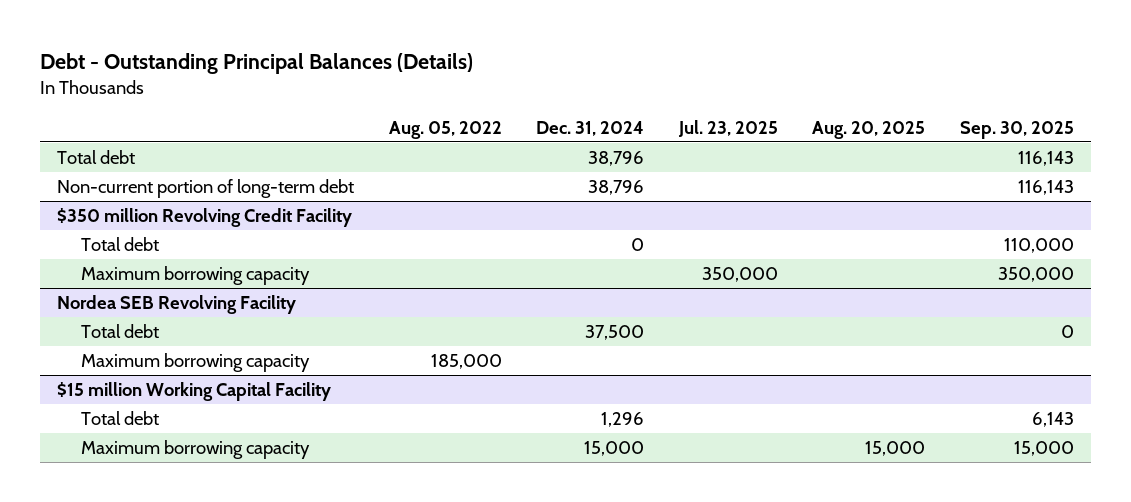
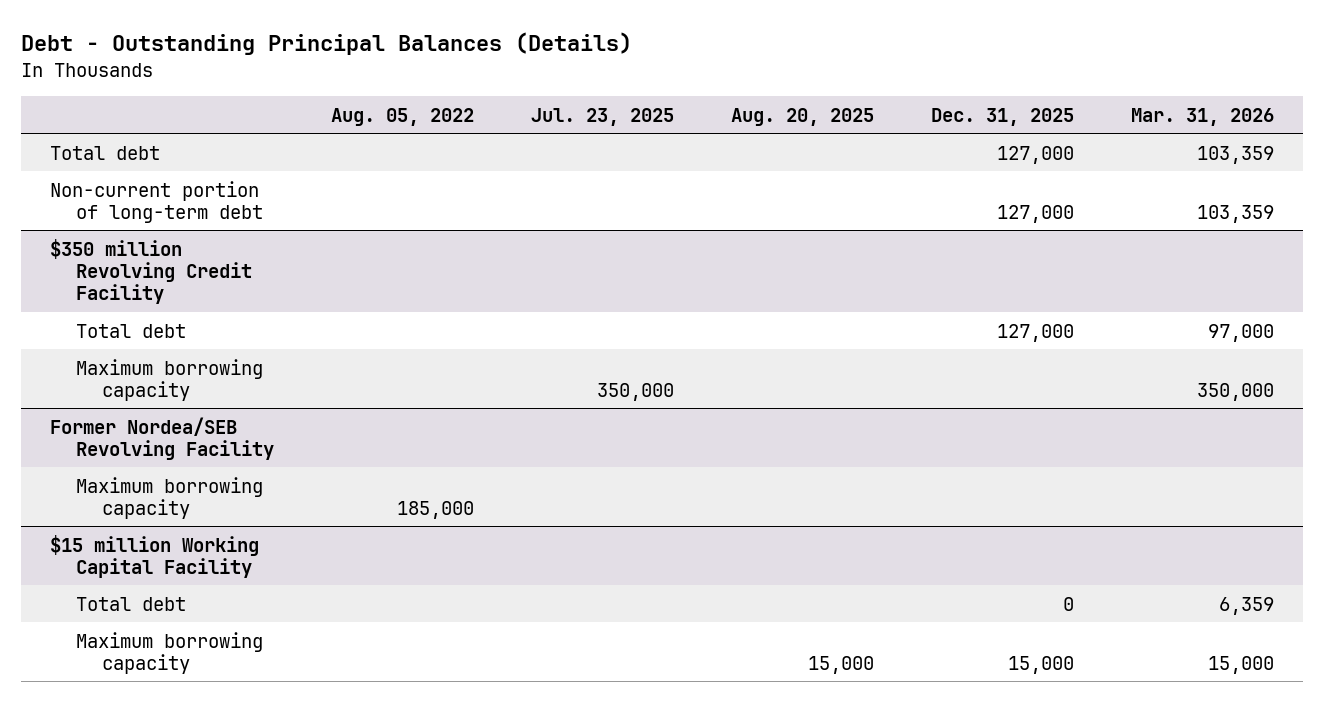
- | Aug. 05, 2022 | Dec. 31, 2024 | Jul. 23, 2025 | Aug. 20, 2025 | Sep. 30, 2025
+ | Aug. 05, 2022 | Jul. 23, 2025 | Aug. 20, 2025 | Dec. 31, 2025 | Mar. 31, 2026
- Nordea SEB Revolving Facility
- Total debt | | 37,500 | | | 0
+ Former Nordea/SEB Revolving Facility

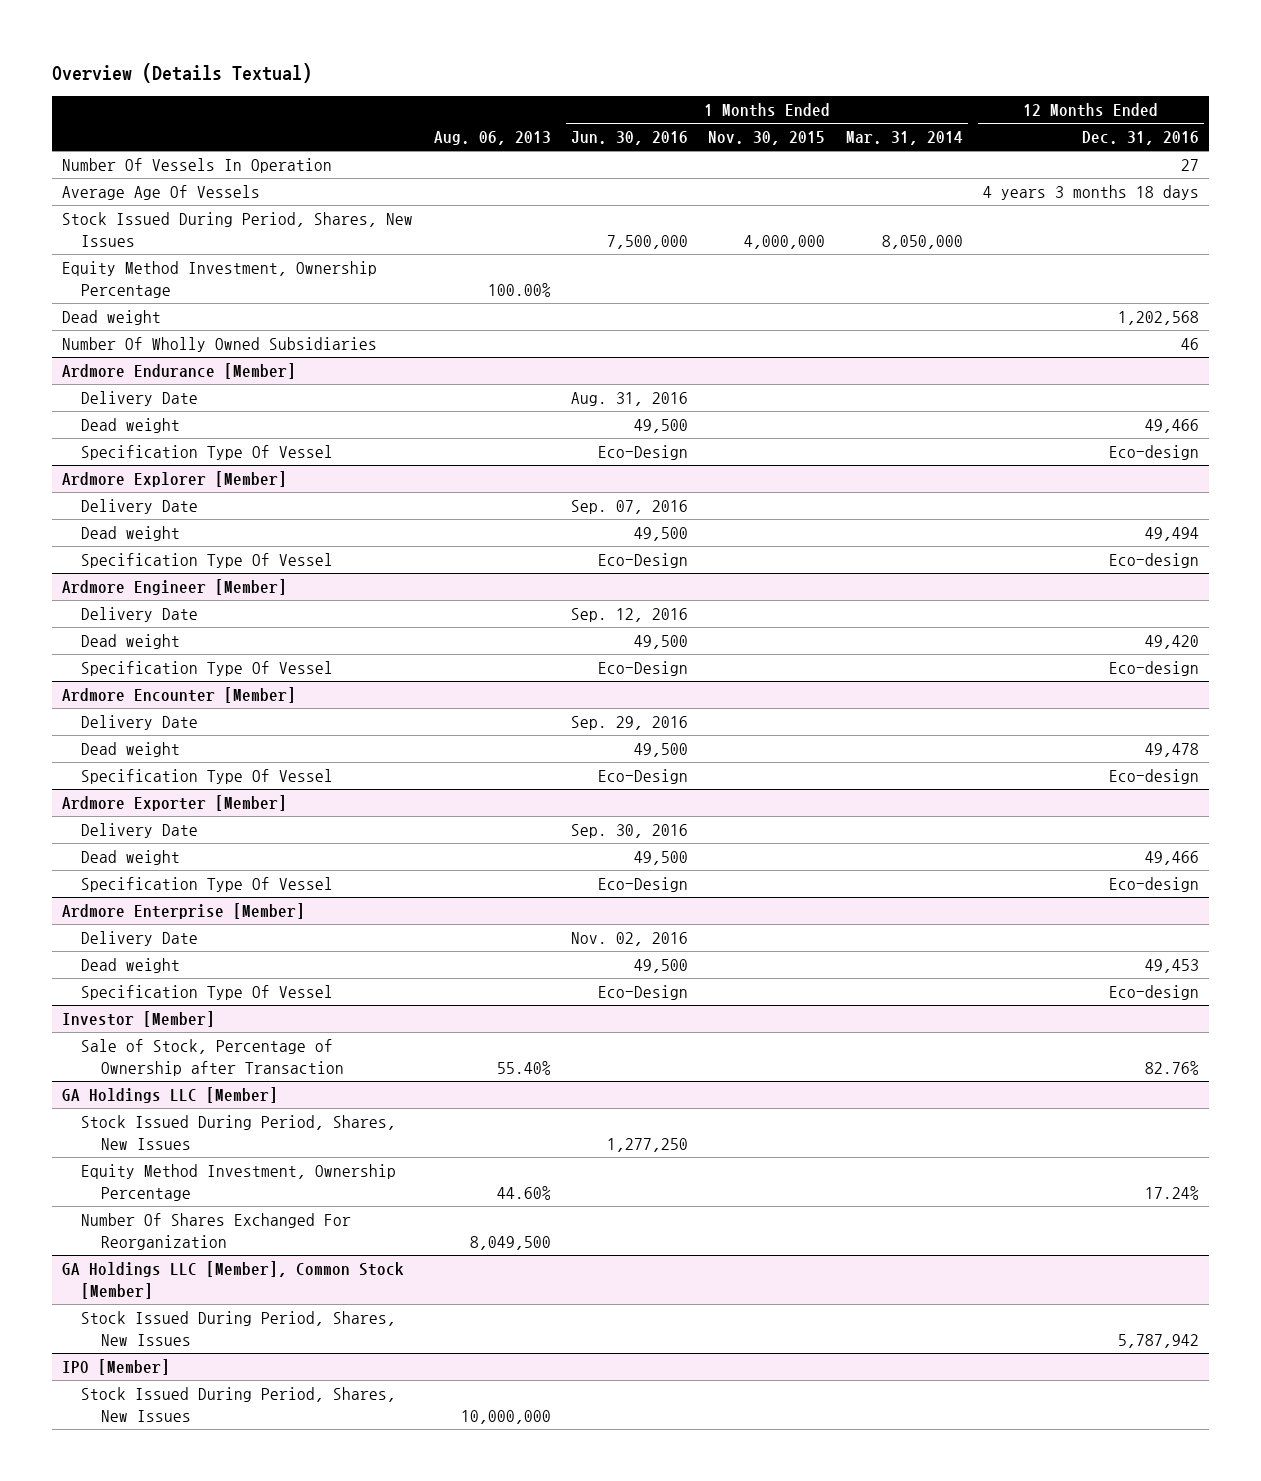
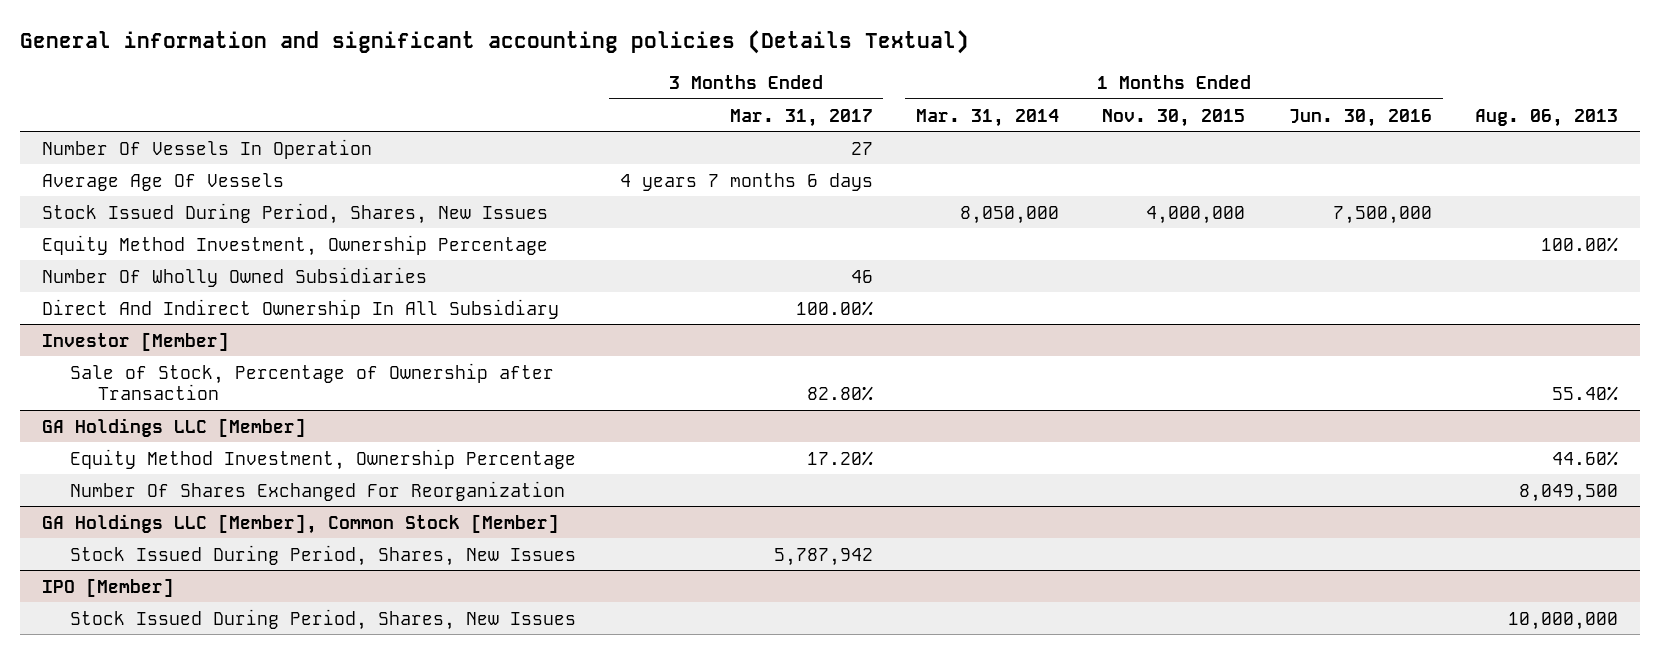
- Overview (Details Textual)
+ General information and significant accounting policies (Details Textual)
- | Aug. 06, 2013 | 1 Months Ended Jun. 30, 2016 | 1 Months Ended Nov. 30, 2015 | 1 Months Ended Mar. 31, 2014 | 12 Months Ended Dec. 31, 2016
+ | 3 Months Ended Mar. 31, 2017 | 1 Months Ended Mar. 31, 2014 | 1 Months Ended Nov. 30, 2015 | 1 Months Ended Jun. 30, 2016 | Aug. 06, 2013
- Dead weight | | | | | 1,202,568
- Ardmore Endurance [Member]
- Delivery Date | | Aug. 31, 2016 | | |
- Dead weight | | 49,500 | | | 49,466
- Specification Type Of Vessel | | Eco-Design | | | Eco-design
- Ardmore Explorer [Member]
- Delivery Date | | Sep. 07, 2016 | | |
- Dead weight | | 49,500 | | | 49,494
- Specification Type Of Vessel | | Eco-Design | | | Eco-design
- Ardmore Engineer [Member]
- Delivery Date | | Sep. 12, 2016 | | |
- Dead weight | | 49,500 | | | 49,420
- Specification Type Of Vessel | | Eco-Design | | | Eco-design
- Ardmore Encounter [Member]
- Delivery Date | | Sep. 29, 2016 | | |
- Dead weight | | 49,500 | | | 49,478
- Specification Type Of Vessel | | Eco-Design | | | Eco-design
- Ardmore Exporter [Member]
- Delivery Date | | Sep. 30, 2016 | | |
- Dead weight | | 49,500 | | | 49,466
- Specification Type Of Vessel | | Eco-Design | | | Eco-design
- Ardmore Enterprise [Member]
- Delivery Date | | Nov. 02, 2016 | | |
- Dead weight | | 49,500 | | | 49,453
- Specification Type Of Vessel | | Eco-Design | | | Eco-design
+ Direct And Indirect Ownership In All Subsidiary | 100.00% | | | |
@ GA Holdings LLC [Member]
- Stock Issued During Period, Shares, New Issues | | 1,277,250 | | |

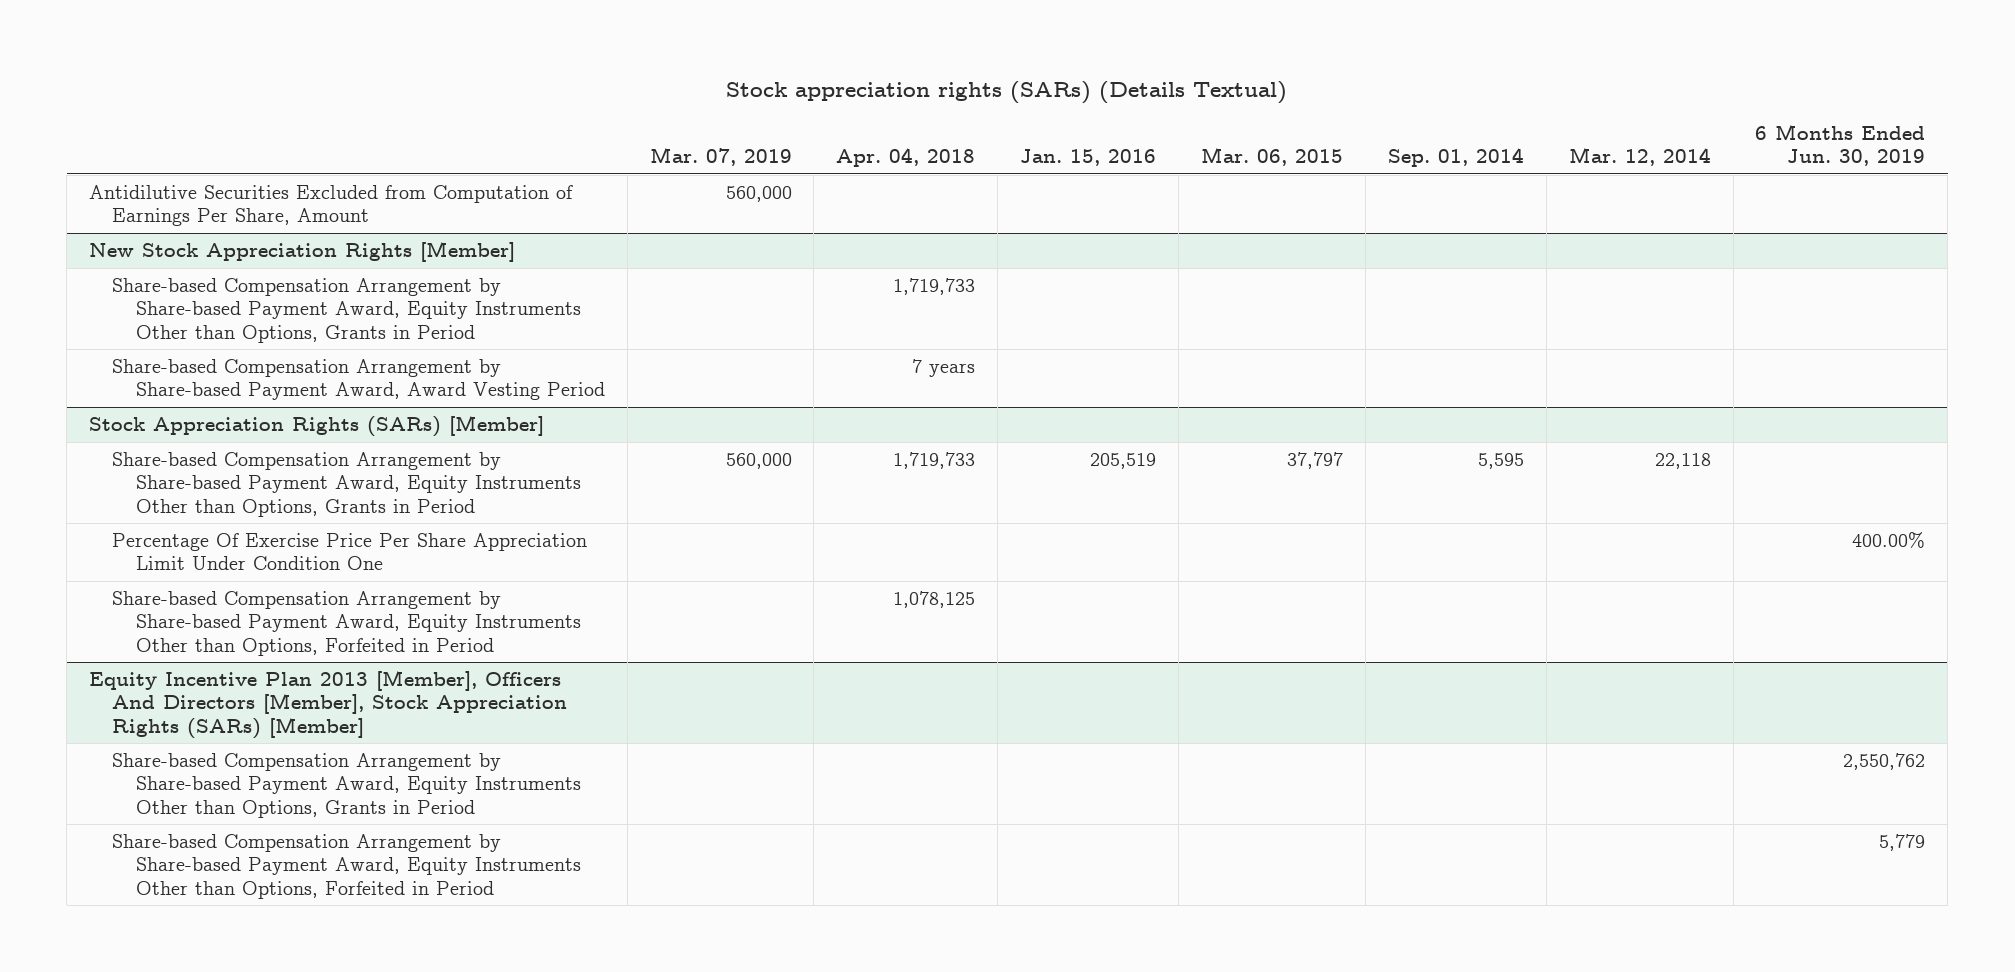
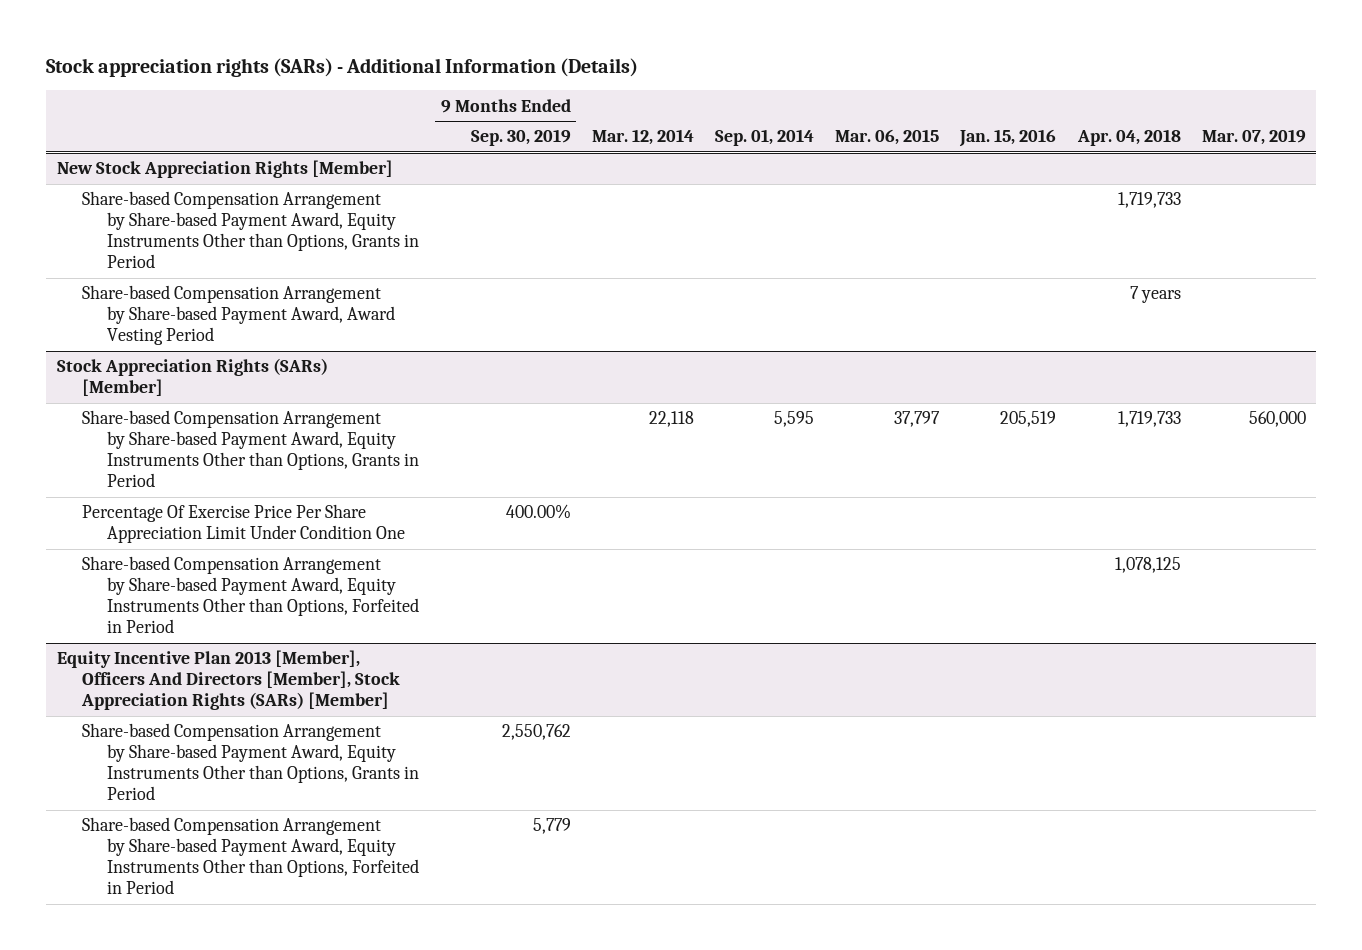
- Stock appreciation rights (SARs) (Details Textual)
+ Stock appreciation rights (SARs) - Additional Information (Details)
- | Mar. 07, 2019 | Apr. 04, 2018 | Jan. 15, 2016 | Mar. 06, 2015 | Sep. 01, 2014 | Mar. 12, 2014 | 6 Months Ended Jun. 30, 2019
+ | 9 Months Ended Sep. 30, 2019 | Mar. 12, 2014 | Sep. 01, 2014 | Mar. 06, 2015 | Jan. 15, 2016 | Apr. 04, 2018 | Mar. 07, 2019
- Antidilutive Securities Excluded from Computation of Earnings Per Share, Amount | 560,000 | | | | | |

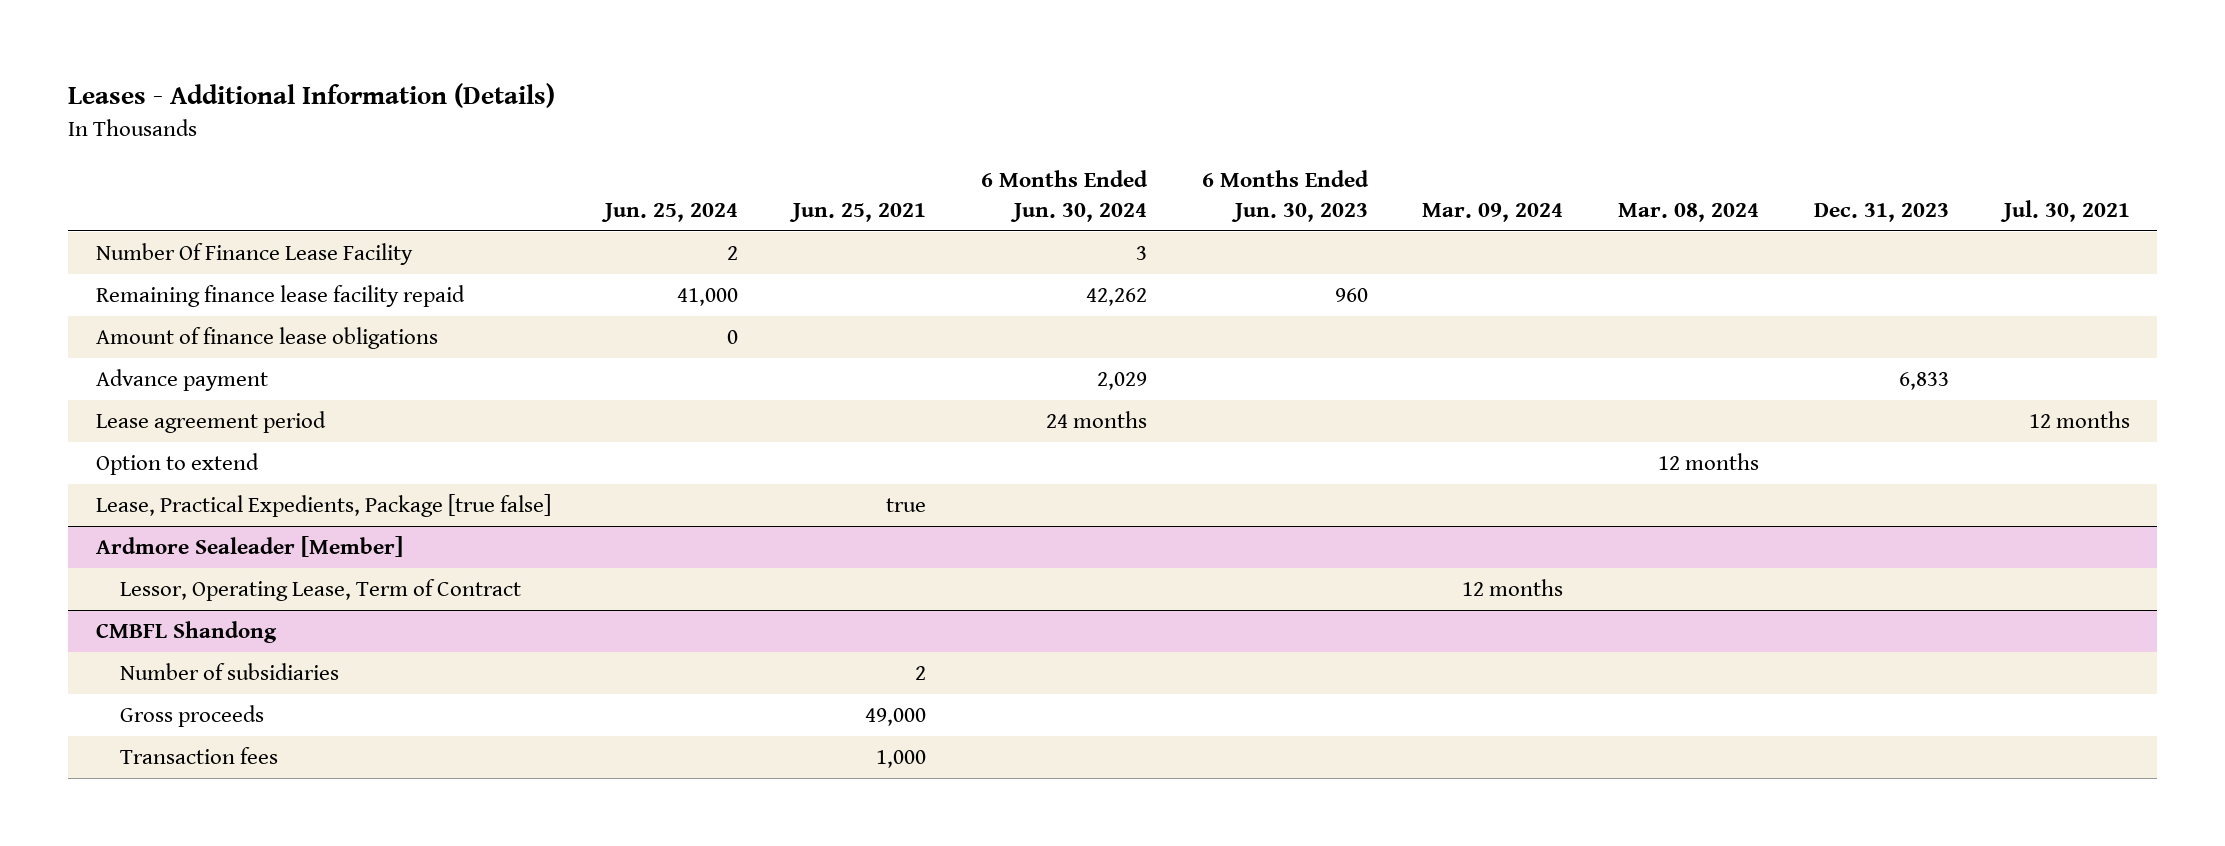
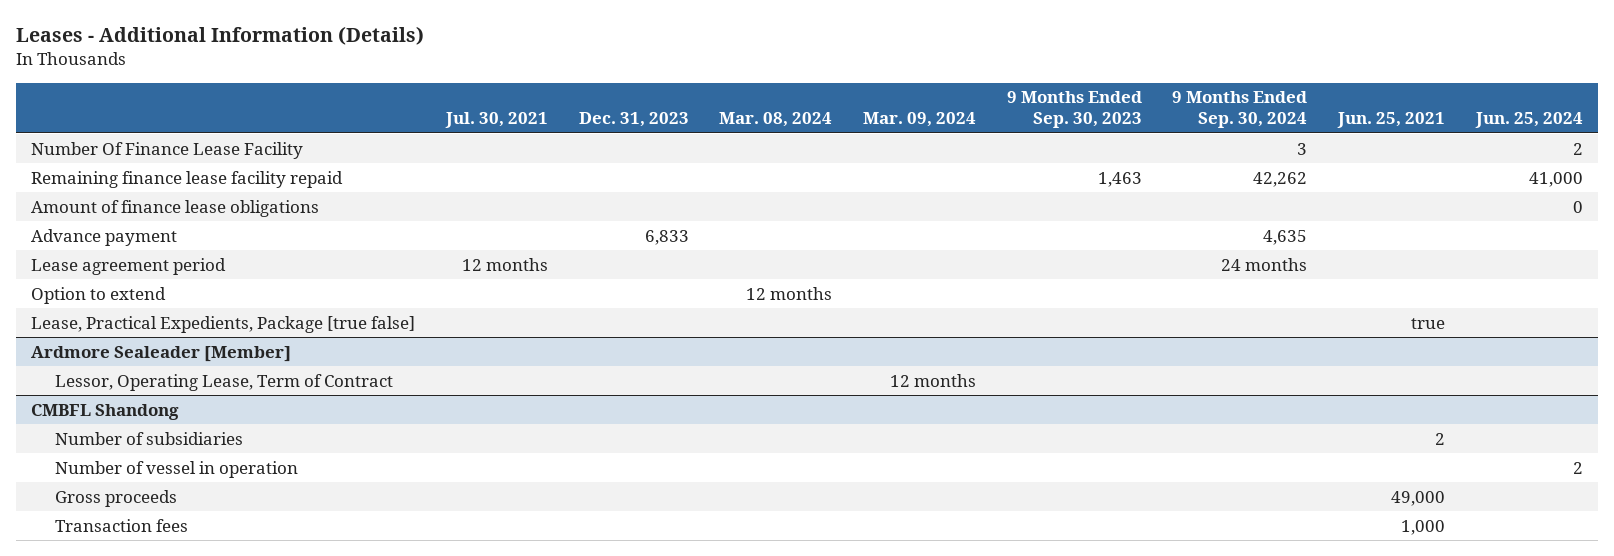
- | Jun. 25, 2024 | Jun. 25, 2021 | 6 Months Ended Jun. 30, 2024 | 6 Months Ended Jun. 30, 2023 | Mar. 09, 2024 | Mar. 08, 2024 | Dec. 31, 2023 | Jul. 30, 2021
+ | Jul. 30, 2021 | Dec. 31, 2023 | Mar. 08, 2024 | Mar. 09, 2024 | 9 Months Ended Sep. 30, 2023 | 9 Months Ended Sep. 30, 2024 | Jun. 25, 2021 | Jun. 25, 2024
@ CMBFL Shandong
+ Number of vessel in operation | | | | | | | | 2

